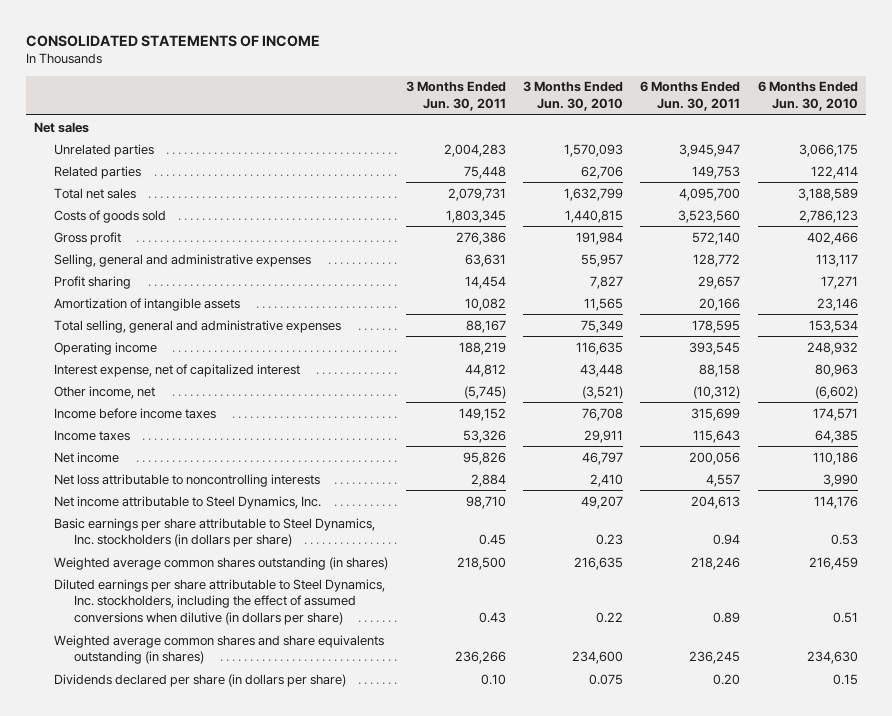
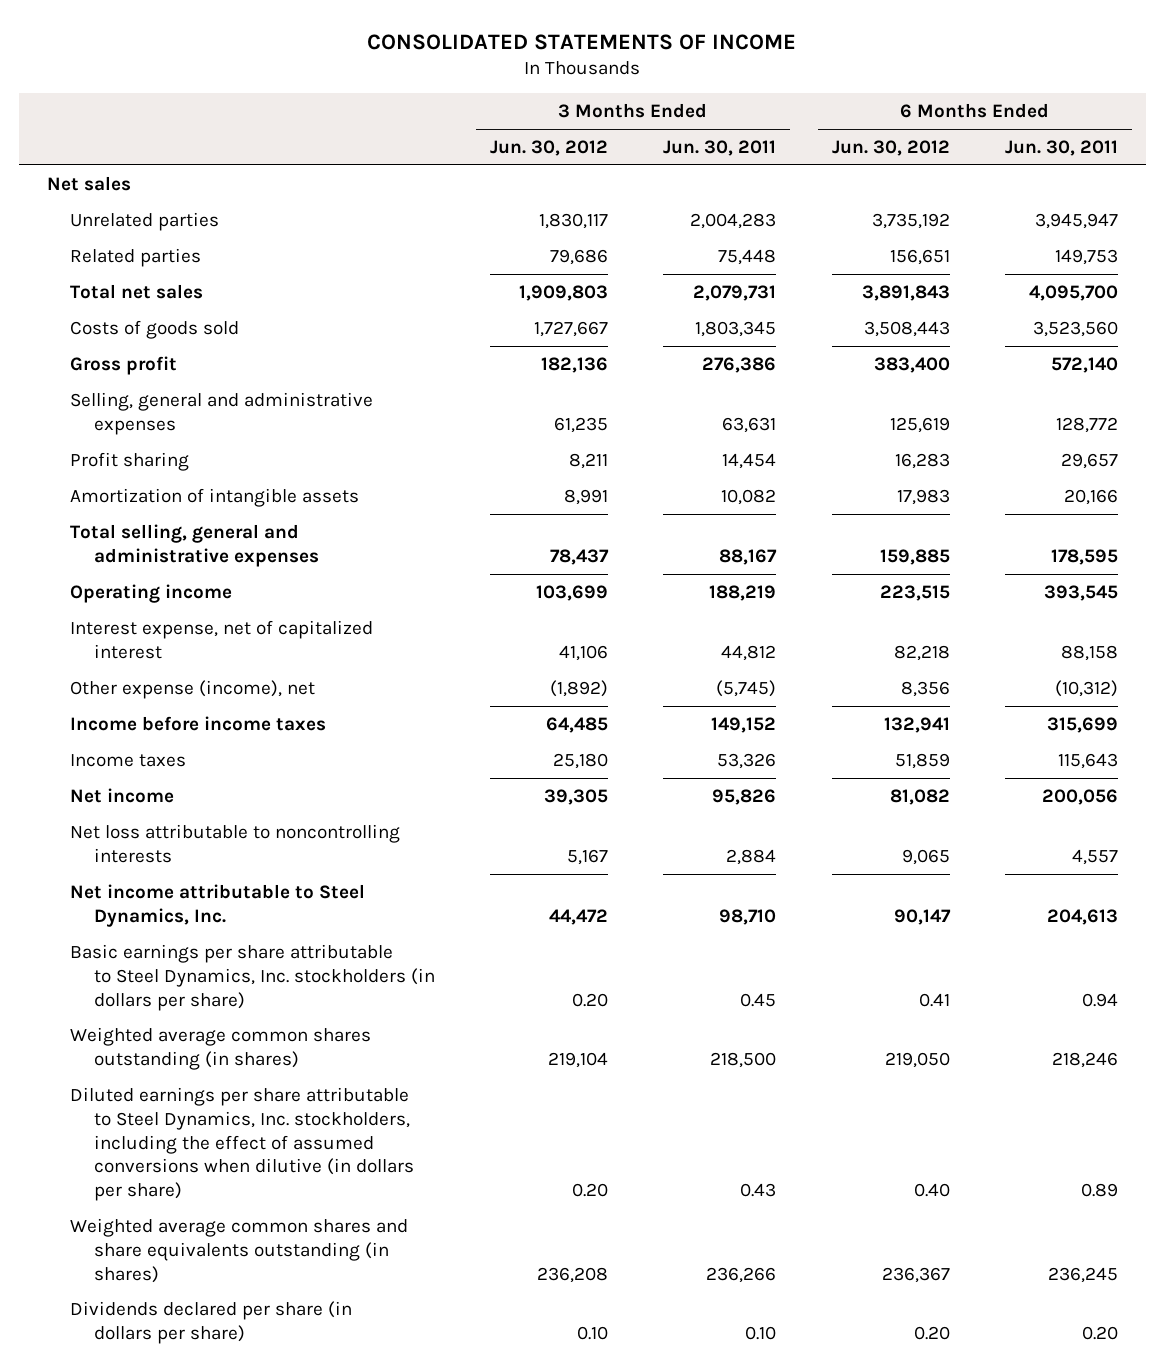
- | 3 Months Ended Jun. 30, 2011 | 3 Months Ended Jun. 30, 2010 | 6 Months Ended Jun. 30, 2011 | 6 Months Ended Jun. 30, 2010
+ | 3 Months Ended Jun. 30, 2012 | 3 Months Ended Jun. 30, 2011 | 6 Months Ended Jun. 30, 2012 | 6 Months Ended Jun. 30, 2011
- Other income, net | (5,745) | (3,521) | (10,312) | (6,602)
+ Other expense (income), net | (1,892) | (5,745) | 8,356 | (10,312)

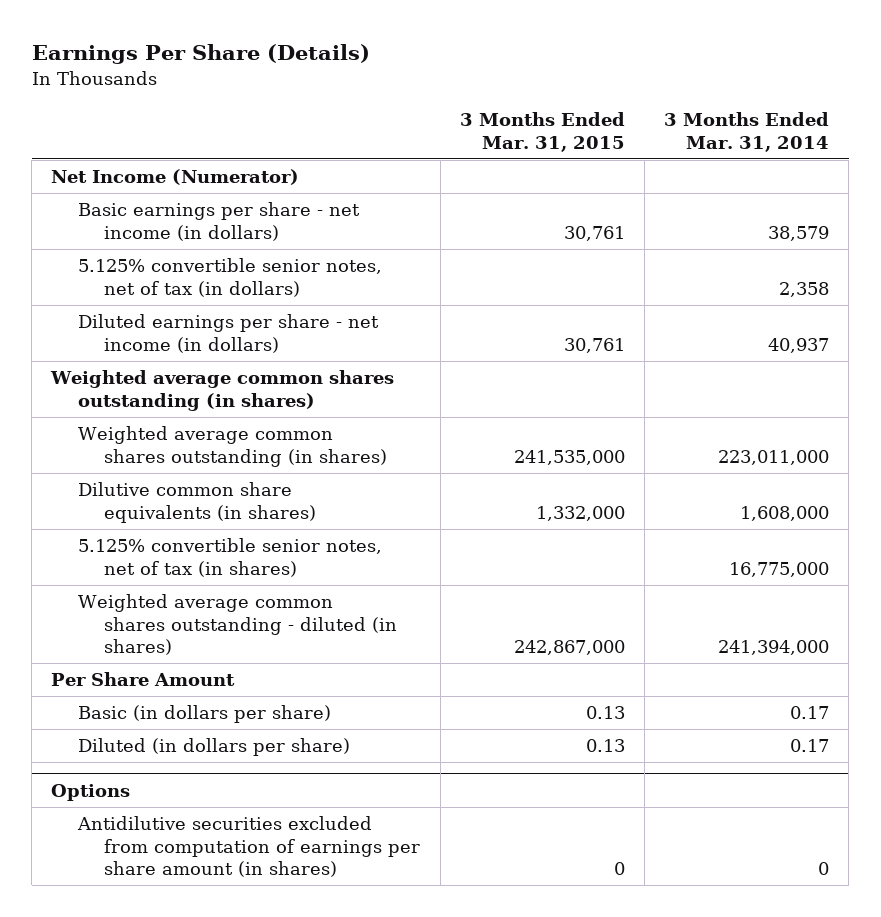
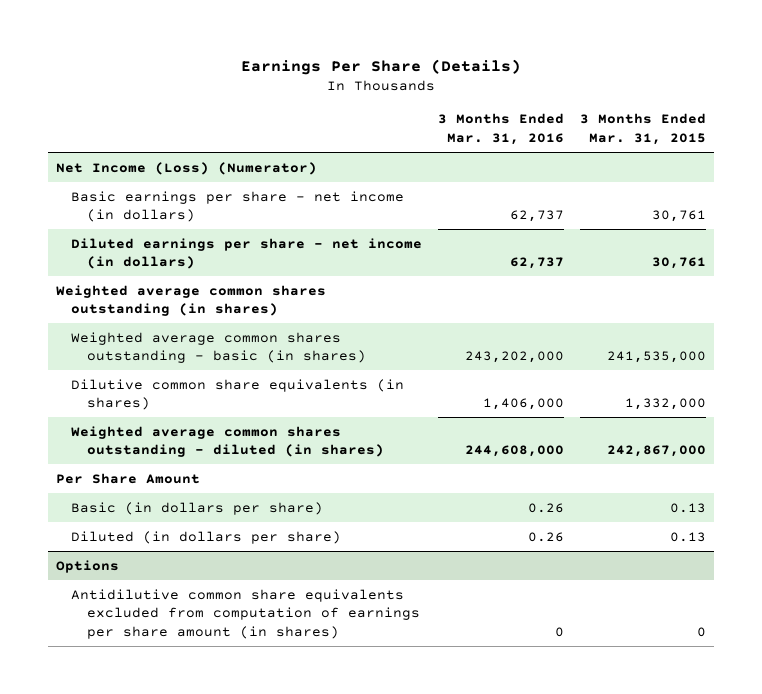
- | 3 Months Ended Mar. 31, 2015 | 3 Months Ended Mar. 31, 2014
+ | 3 Months Ended Mar. 31, 2016 | 3 Months Ended Mar. 31, 2015
- Net Income (Numerator)
+ Net Income (Loss) (Numerator)
- 5.125% convertible senior notes, net of tax (in dollars) | | 2,358
- Weighted average common shares outstanding (in shares) | 241,535,000 | 223,011,000
+ Weighted average common shares outstanding - basic (in shares) | 243,202,000 | 241,535,000
- 5.125% convertible senior notes, net of tax (in shares) | | 16,775,000
@ Options
- Antidilutive securities excluded from computation of earnings per share amount (in shares) | 0 | 0
+ Antidilutive common share equivalents excluded from computation of earnings per share amount (in shares) | 0 | 0

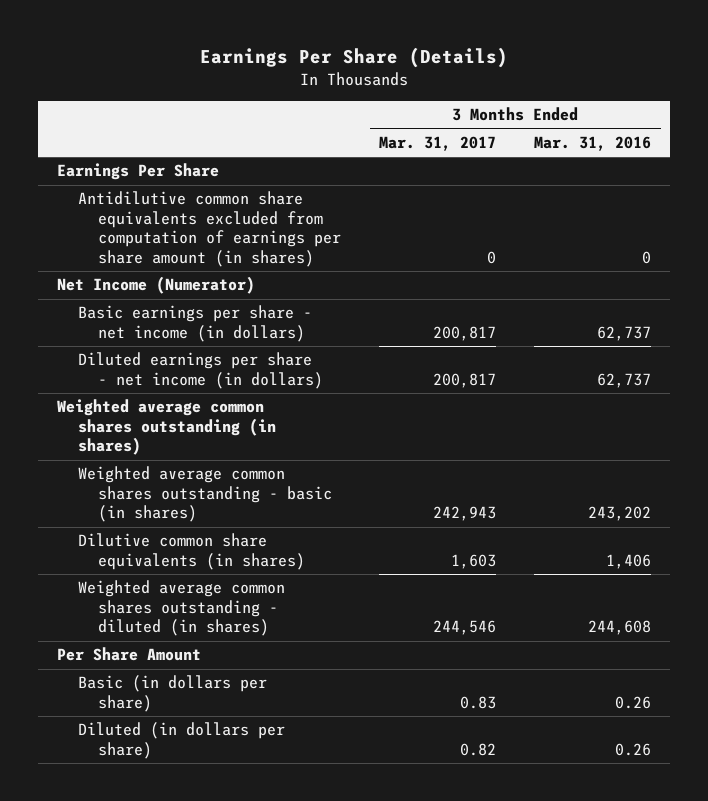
- | 3 Months Ended Mar. 31, 2016 | 3 Months Ended Mar. 31, 2015
+ | 3 Months Ended Mar. 31, 2017 | 3 Months Ended Mar. 31, 2016
- Net Income (Loss) (Numerator)
+ Earnings Per Share
+ Antidilutive common share equivalents excluded from computation of earnings per share amount (in shares) | 0 | 0
+ Net Income (Numerator)
- Weighted average common shares outstanding - basic (in shares) | 243,202,000 | 241,535,000
- Dilutive common share equivalents (in shares) | 1,406,000 | 1,332,000
- Weighted average common shares outstanding - diluted (in shares) | 244,608,000 | 242,867,000
+ Weighted average common shares outstanding - basic (in shares) | 242,943 | 243,202
+ Dilutive common share equivalents (in shares) | 1,603 | 1,406
+ Weighted average common shares outstanding - diluted (in shares) | 244,546 | 244,608
- Options
- Antidilutive common share equivalents excluded from computation of earnings per share amount (in shares) | 0 | 0

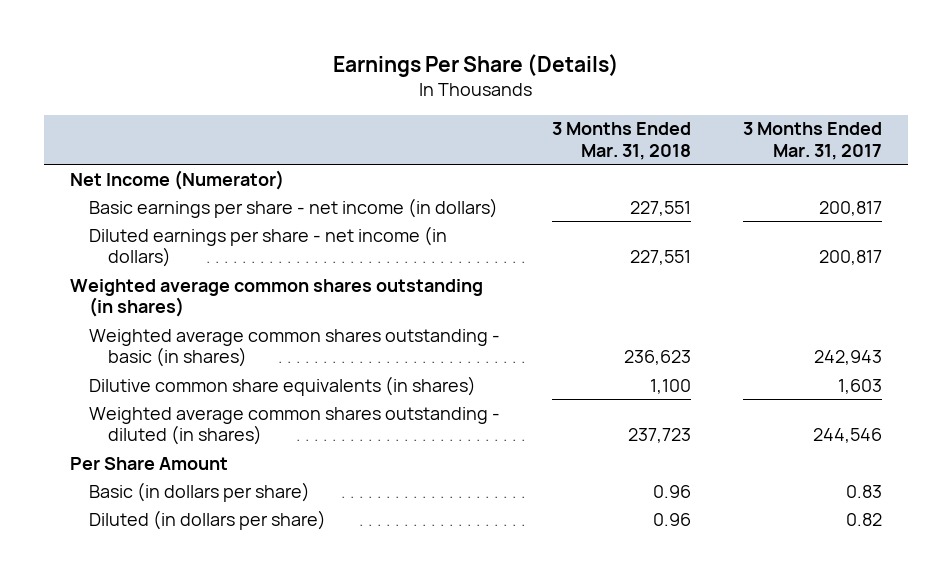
- | 3 Months Ended Mar. 31, 2017 | 3 Months Ended Mar. 31, 2016
+ | 3 Months Ended Mar. 31, 2018 | 3 Months Ended Mar. 31, 2017
- Earnings Per Share
- Antidilutive common share equivalents excluded from computation of earnings per share amount (in shares) | 0 | 0

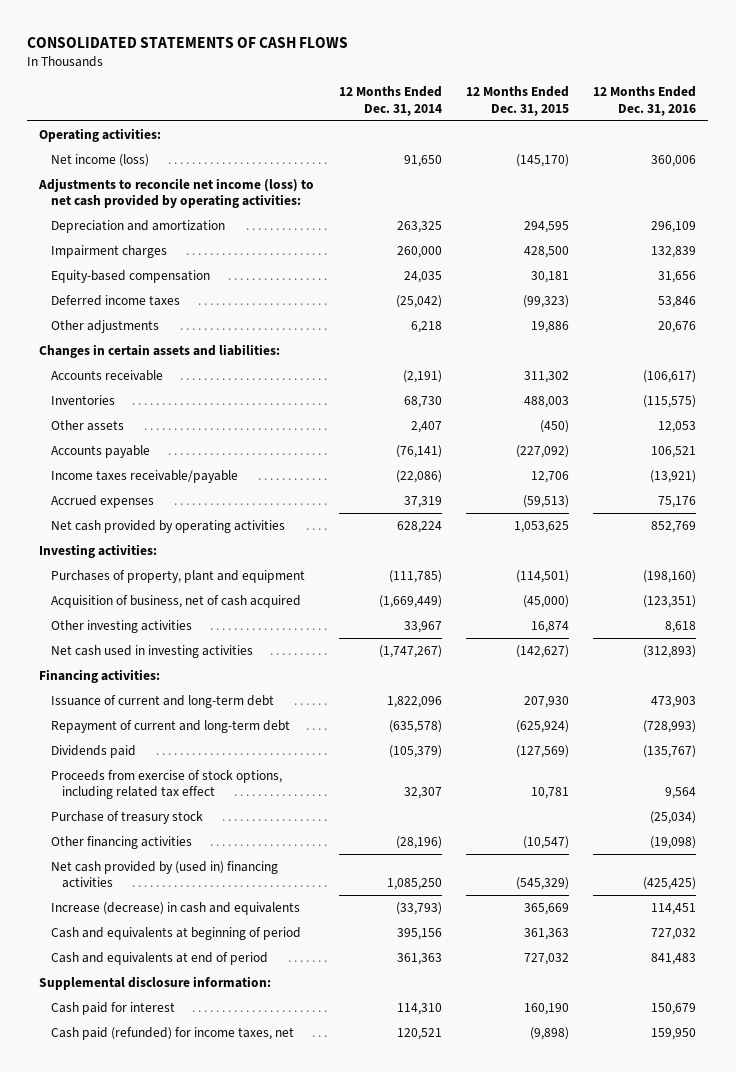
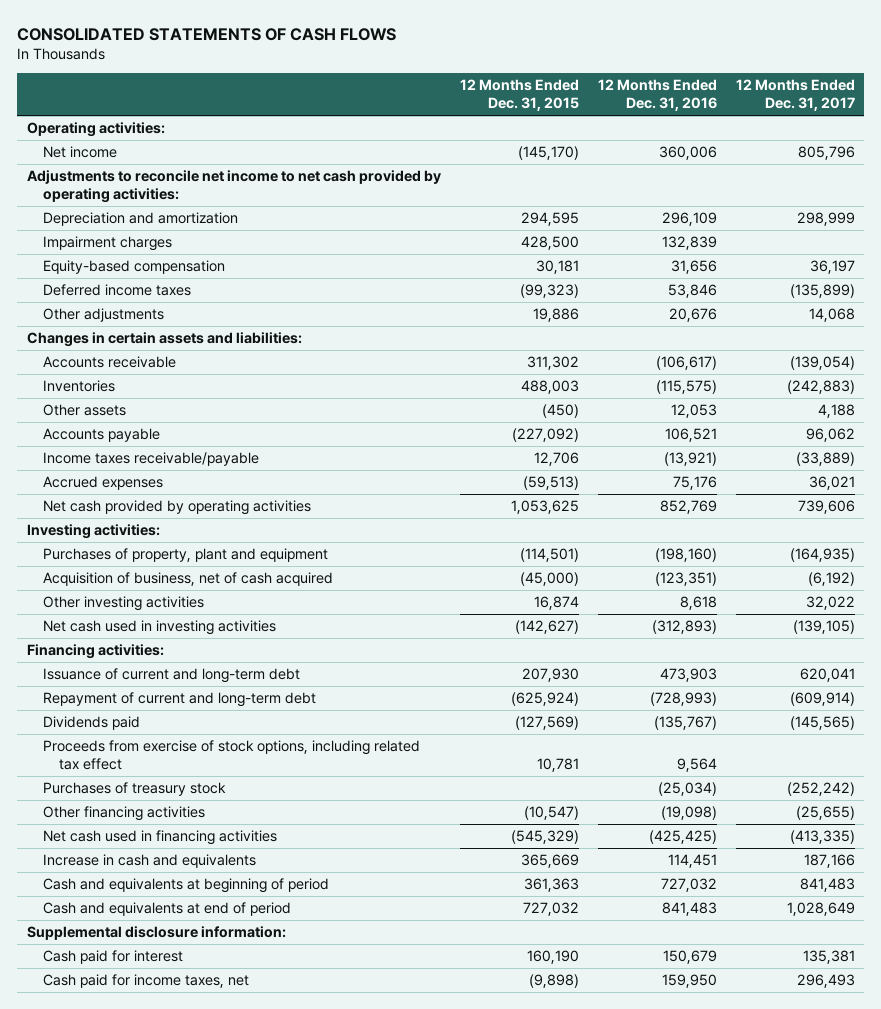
- | 12 Months Ended Dec. 31, 2014 | 12 Months Ended Dec. 31, 2015 | 12 Months Ended Dec. 31, 2016
+ | 12 Months Ended Dec. 31, 2015 | 12 Months Ended Dec. 31, 2016 | 12 Months Ended Dec. 31, 2017
- Net income (loss) | 91,650 | (145,170) | 360,006
- Adjustments to reconcile net income (loss) to net cash provided by operating activities:
+ Net income | (145,170) | 360,006 | 805,796
+ Adjustments to reconcile net income to net cash provided by operating activities:
- Purchase of treasury stock | | | (25,034)
+ Purchases of treasury stock | | (25,034) | (252,242)
- Net cash provided by (used in) financing activities | 1,085,250 | (545,329) | (425,425)
- Increase (decrease) in cash and equivalents | (33,793) | 365,669 | 114,451
+ Net cash used in financing activities | (545,329) | (425,425) | (413,335)
+ Increase in cash and equivalents | 365,669 | 114,451 | 187,166
- Cash paid (refunded) for income taxes, net | 120,521 | (9,898) | 159,950
+ Cash paid for income taxes, net | (9,898) | 159,950 | 296,493

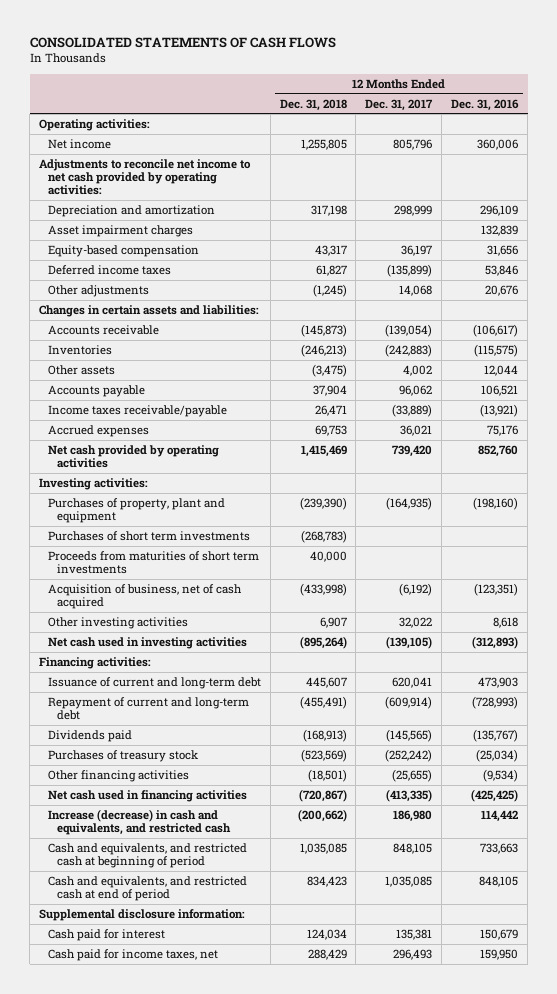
- | 12 Months Ended Dec. 31, 2015 | 12 Months Ended Dec. 31, 2016 | 12 Months Ended Dec. 31, 2017
+ | 12 Months Ended Dec. 31, 2018 | 12 Months Ended Dec. 31, 2017 | 12 Months Ended Dec. 31, 2016
- Impairment charges | 428,500 | 132,839 |
+ Asset impairment charges | | | 132,839
- Other assets | (450) | 12,053 | 4,188
+ Other assets | (3,475) | 4,002 | 12,044
- Net cash provided by operating activities | 1,053,625 | 852,769 | 739,606
+ Net cash provided by operating activities | 1,415,469 | 739,420 | 852,760
+ Purchases of short term investments | (268,783) | |
+ Proceeds from maturities of short term investments | 40,000 | |
- Proceeds from exercise of stock options, including related tax effect | 10,781 | 9,564 |
- Other financing activities | (10,547) | (19,098) | (25,655)
+ Other financing activities | (18,501) | (25,655) | (9,534)
- Increase in cash and equivalents | 365,669 | 114,451 | 187,166
- Cash and equivalents at beginning of period | 361,363 | 727,032 | 841,483
- Cash and equivalents at end of period | 727,032 | 841,483 | 1,028,649
+ Increase (decrease) in cash and equivalents, and restricted cash | (200,662) | 186,980 | 114,442
+ Cash and equivalents, and restricted cash at beginning of period | 1,035,085 | 848,105 | 733,663
+ Cash and equivalents, and restricted cash at end of period | 834,423 | 1,035,085 | 848,105

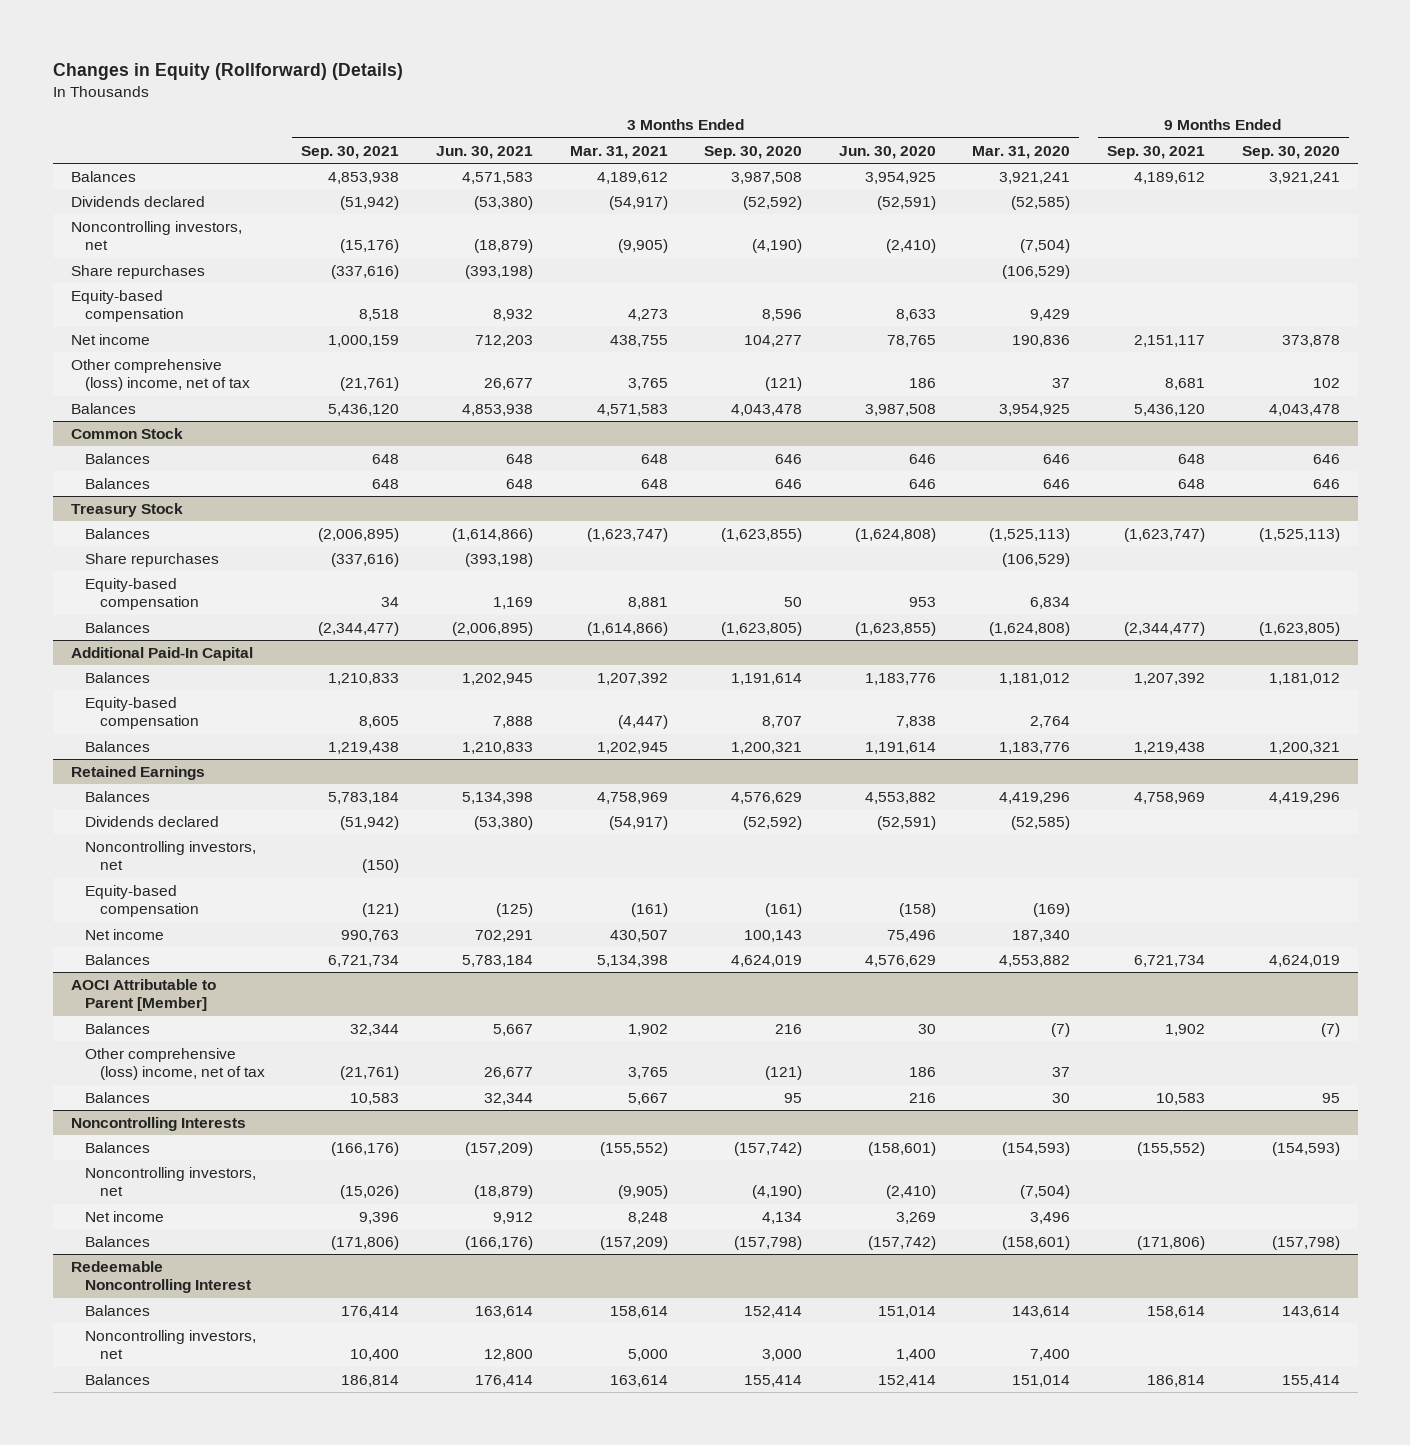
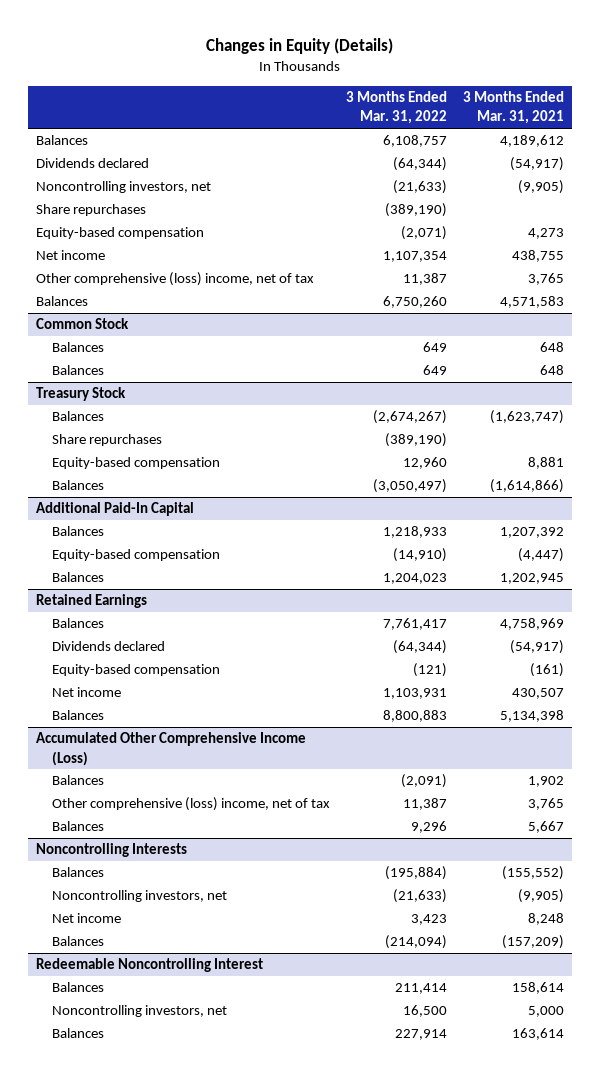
- Changes in Equity (Rollforward) (Details)
+ Changes in Equity (Details)
- | 3 Months Ended Sep. 30, 2021 | 3 Months Ended Jun. 30, 2021 | 3 Months Ended Mar. 31, 2021 | 3 Months Ended Sep. 30, 2020 | 3 Months Ended Jun. 30, 2020 | 3 Months Ended Mar. 31, 2020 | 9 Months Ended Sep. 30, 2021 | 9 Months Ended Sep. 30, 2020
+ | 3 Months Ended Mar. 31, 2022 | 3 Months Ended Mar. 31, 2021
@ Retained Earnings
- Noncontrolling investors, net | (150) | | | | | | |
- AOCI Attributable to Parent [Member]
+ Accumulated Other Comprehensive Income (Loss)

